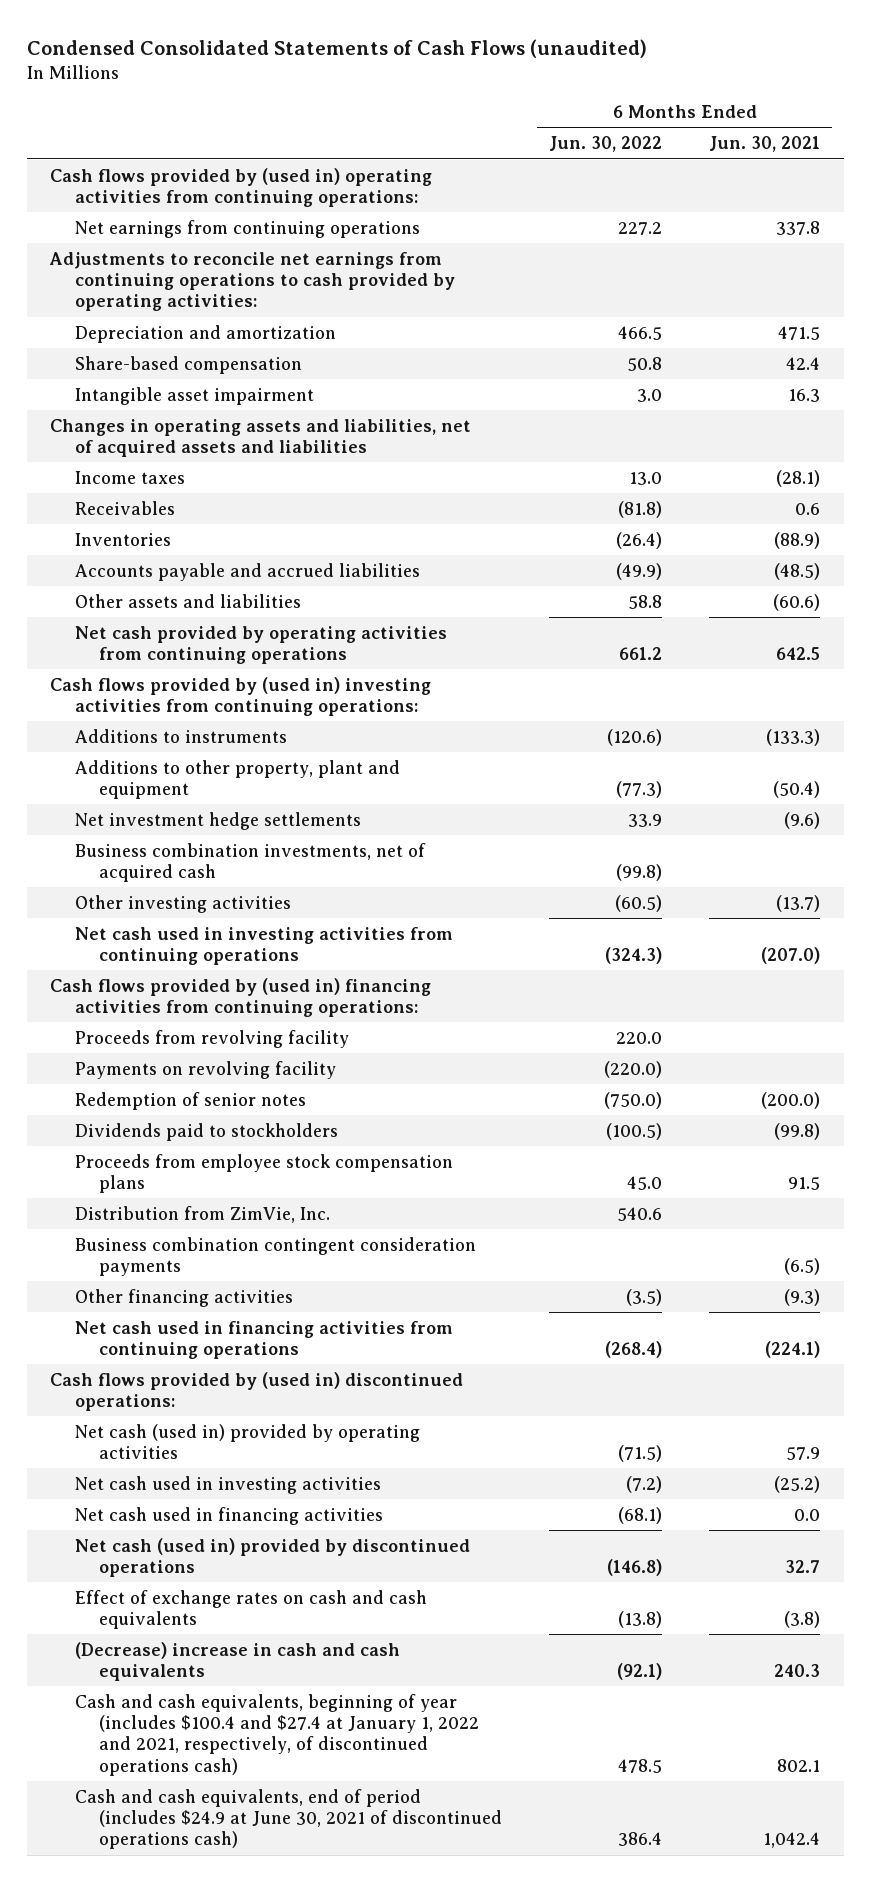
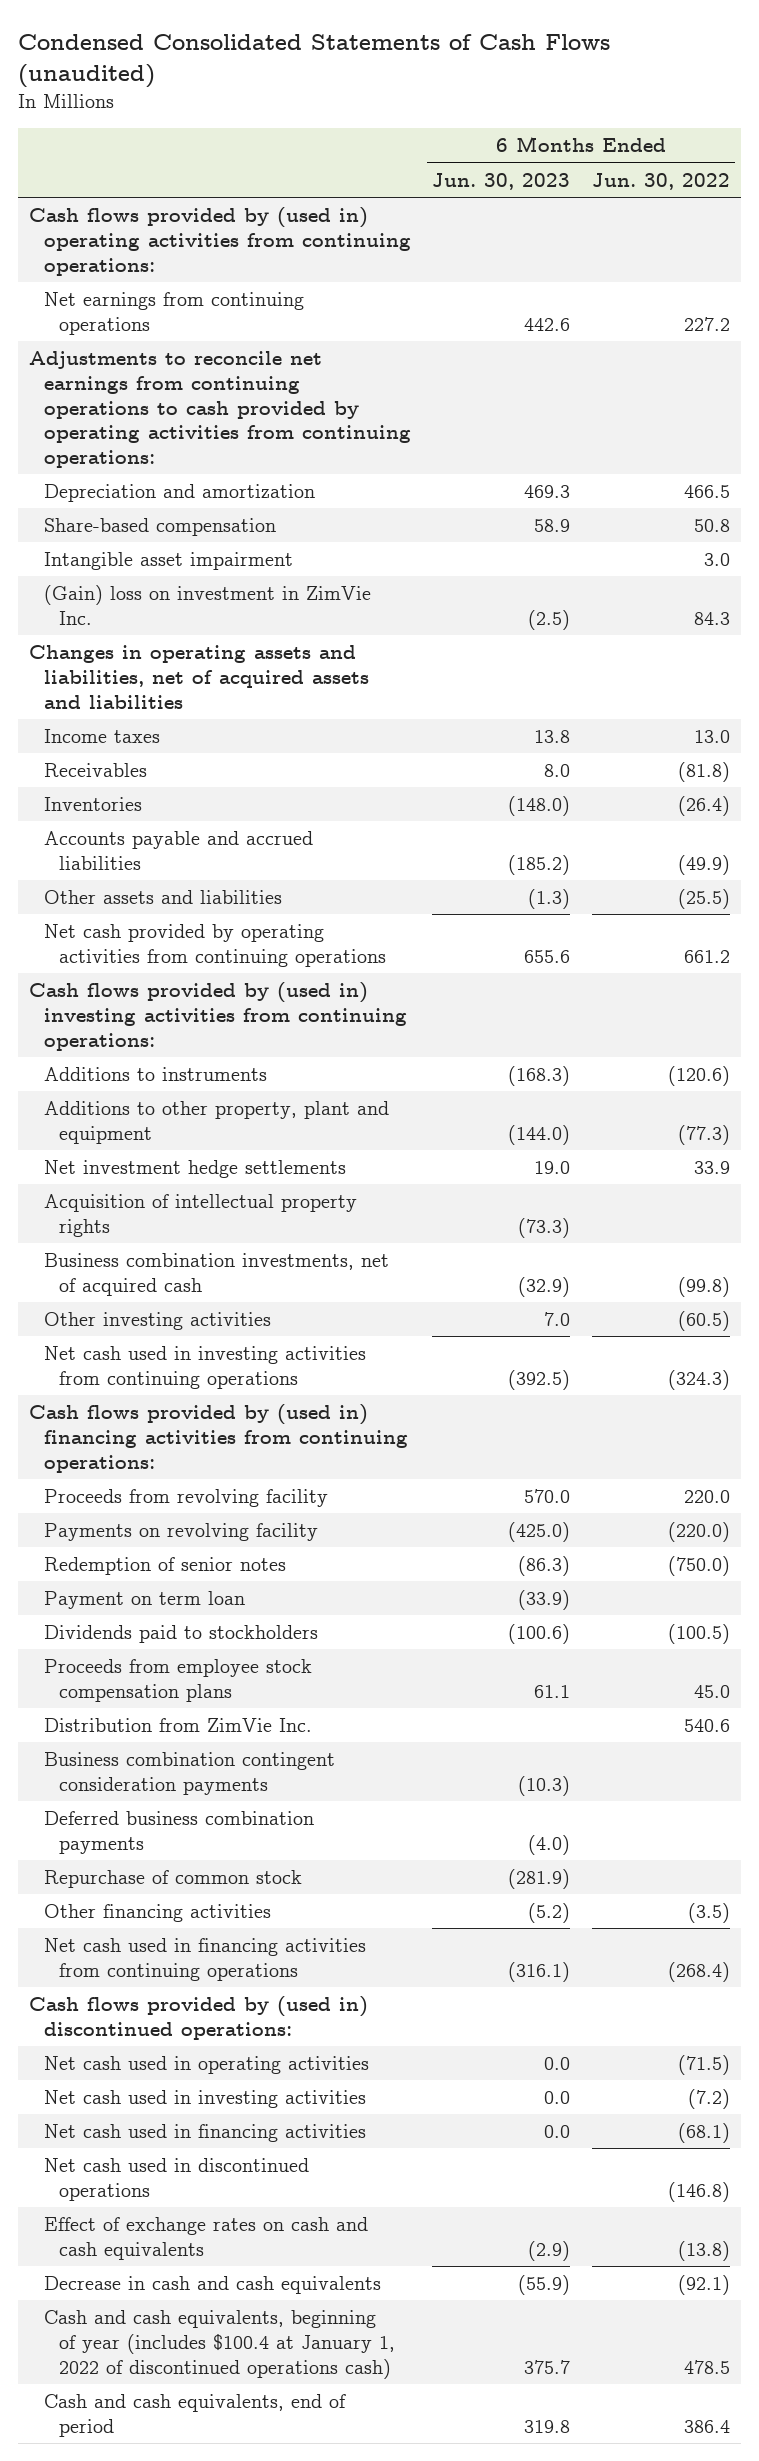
- | 6 Months Ended Jun. 30, 2022 | 6 Months Ended Jun. 30, 2021
+ | 6 Months Ended Jun. 30, 2023 | 6 Months Ended Jun. 30, 2022
- Adjustments to reconcile net earnings from continuing operations to cash provided by operating activities:
+ Adjustments to reconcile net earnings from continuing operations to cash provided by operating activities from continuing operations:
+ (Gain) loss on investment in ZimVie Inc. | (2.5) | 84.3
- Other assets and liabilities | 58.8 | (60.6)
+ Other assets and liabilities | (1.3) | (25.5)
+ Acquisition of intellectual property rights | (73.3) |
+ Payment on term loan | (33.9) |
- Distribution from ZimVie, Inc. | 540.6 |
+ Distribution from ZimVie Inc. | | 540.6
+ Deferred business combination payments | (4.0) |
+ Repurchase of common stock | (281.9) |
- Net cash (used in) provided by operating activities | (71.5) | 57.9
+ Net cash used in operating activities | 0.0 | (71.5)
- Net cash (used in) provided by discontinued operations | (146.8) | 32.7
+ Net cash used in discontinued operations | | (146.8)
- (Decrease) increase in cash and cash equivalents | (92.1) | 240.3
- Cash and cash equivalents, beginning of year (includes $100.4 and $27.4 at January 1, 2022 and 2021, respectively, of discontinued operations cash) | 478.5 | 802.1
- Cash and cash equivalents, end of period (includes $24.9 at June 30, 2021 of discontinued operations cash) | 386.4 | 1,042.4
+ Decrease in cash and cash equivalents | (55.9) | (92.1)
+ Cash and cash equivalents, beginning of year (includes $100.4 at January 1, 2022 of discontinued operations cash) | 375.7 | 478.5
+ Cash and cash equivalents, end of period | 319.8 | 386.4

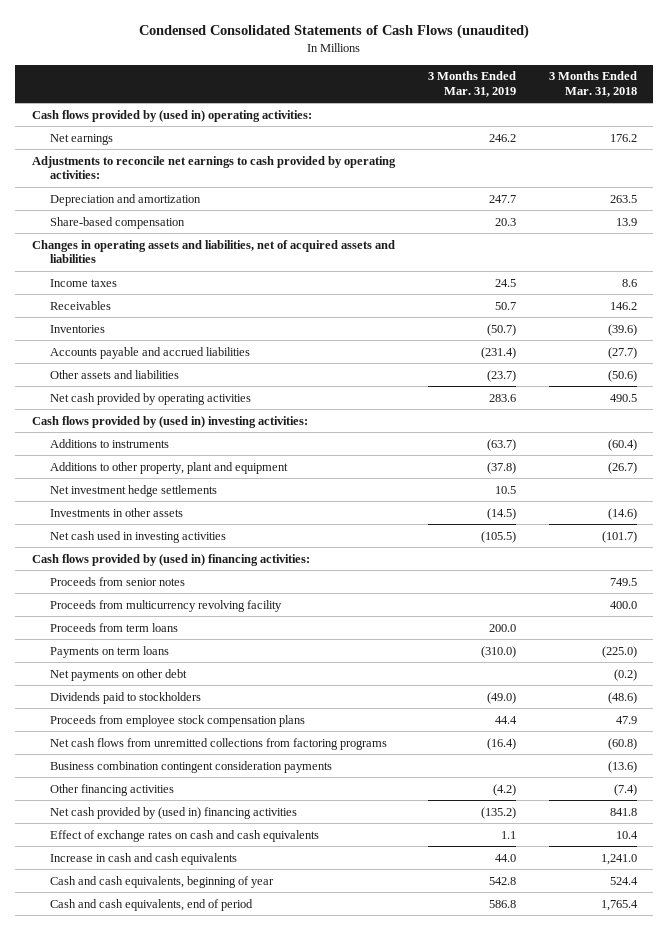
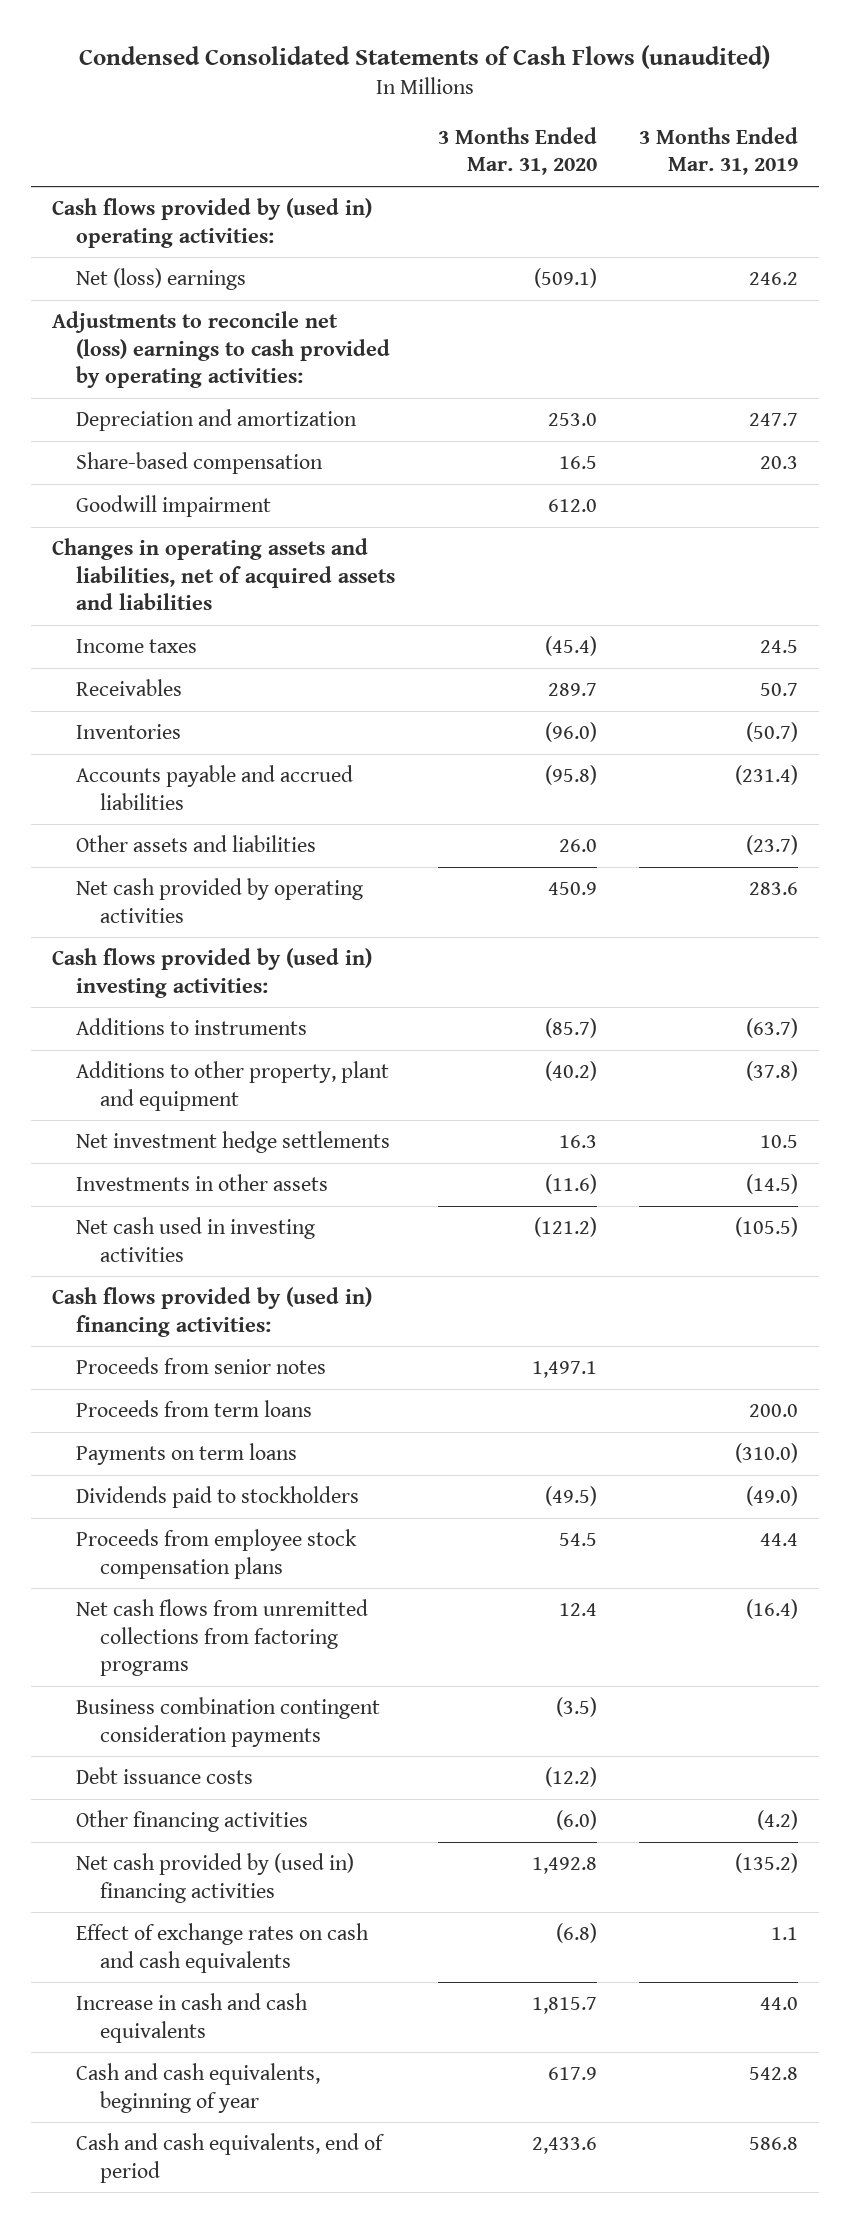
- | 3 Months Ended Mar. 31, 2019 | 3 Months Ended Mar. 31, 2018
+ | 3 Months Ended Mar. 31, 2020 | 3 Months Ended Mar. 31, 2019
- Net earnings | 246.2 | 176.2
- Adjustments to reconcile net earnings to cash provided by operating activities:
+ Net (loss) earnings | (509.1) | 246.2
+ Adjustments to reconcile net (loss) earnings to cash provided by operating activities:
+ Goodwill impairment | 612.0 |
- Proceeds from multicurrency revolving facility | | 400.0
- Net payments on other debt | | (0.2)
+ Debt issuance costs | (12.2) |

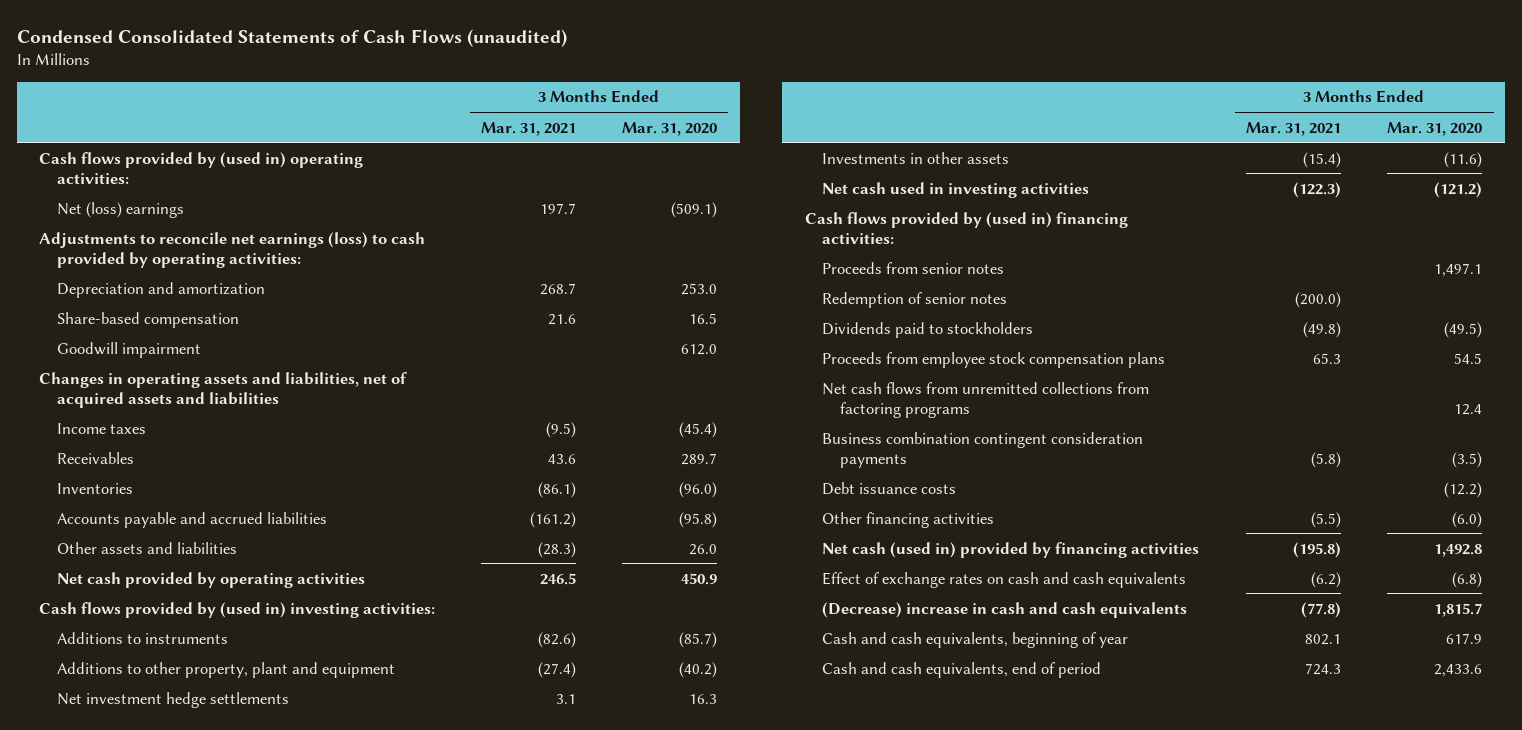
- | 3 Months Ended Mar. 31, 2020 | 3 Months Ended Mar. 31, 2019
+ | 3 Months Ended Mar. 31, 2021 | 3 Months Ended Mar. 31, 2020
- Adjustments to reconcile net (loss) earnings to cash provided by operating activities:
+ Adjustments to reconcile net earnings (loss) to cash provided by operating activities:
- Proceeds from term loans | | 200.0
- Payments on term loans | | (310.0)
+ Redemption of senior notes | (200.0) |
- Net cash provided by (used in) financing activities | 1,492.8 | (135.2)
+ Net cash (used in) provided by financing activities | (195.8) | 1,492.8
- Increase in cash and cash equivalents | 1,815.7 | 44.0
+ (Decrease) increase in cash and cash equivalents | (77.8) | 1,815.7

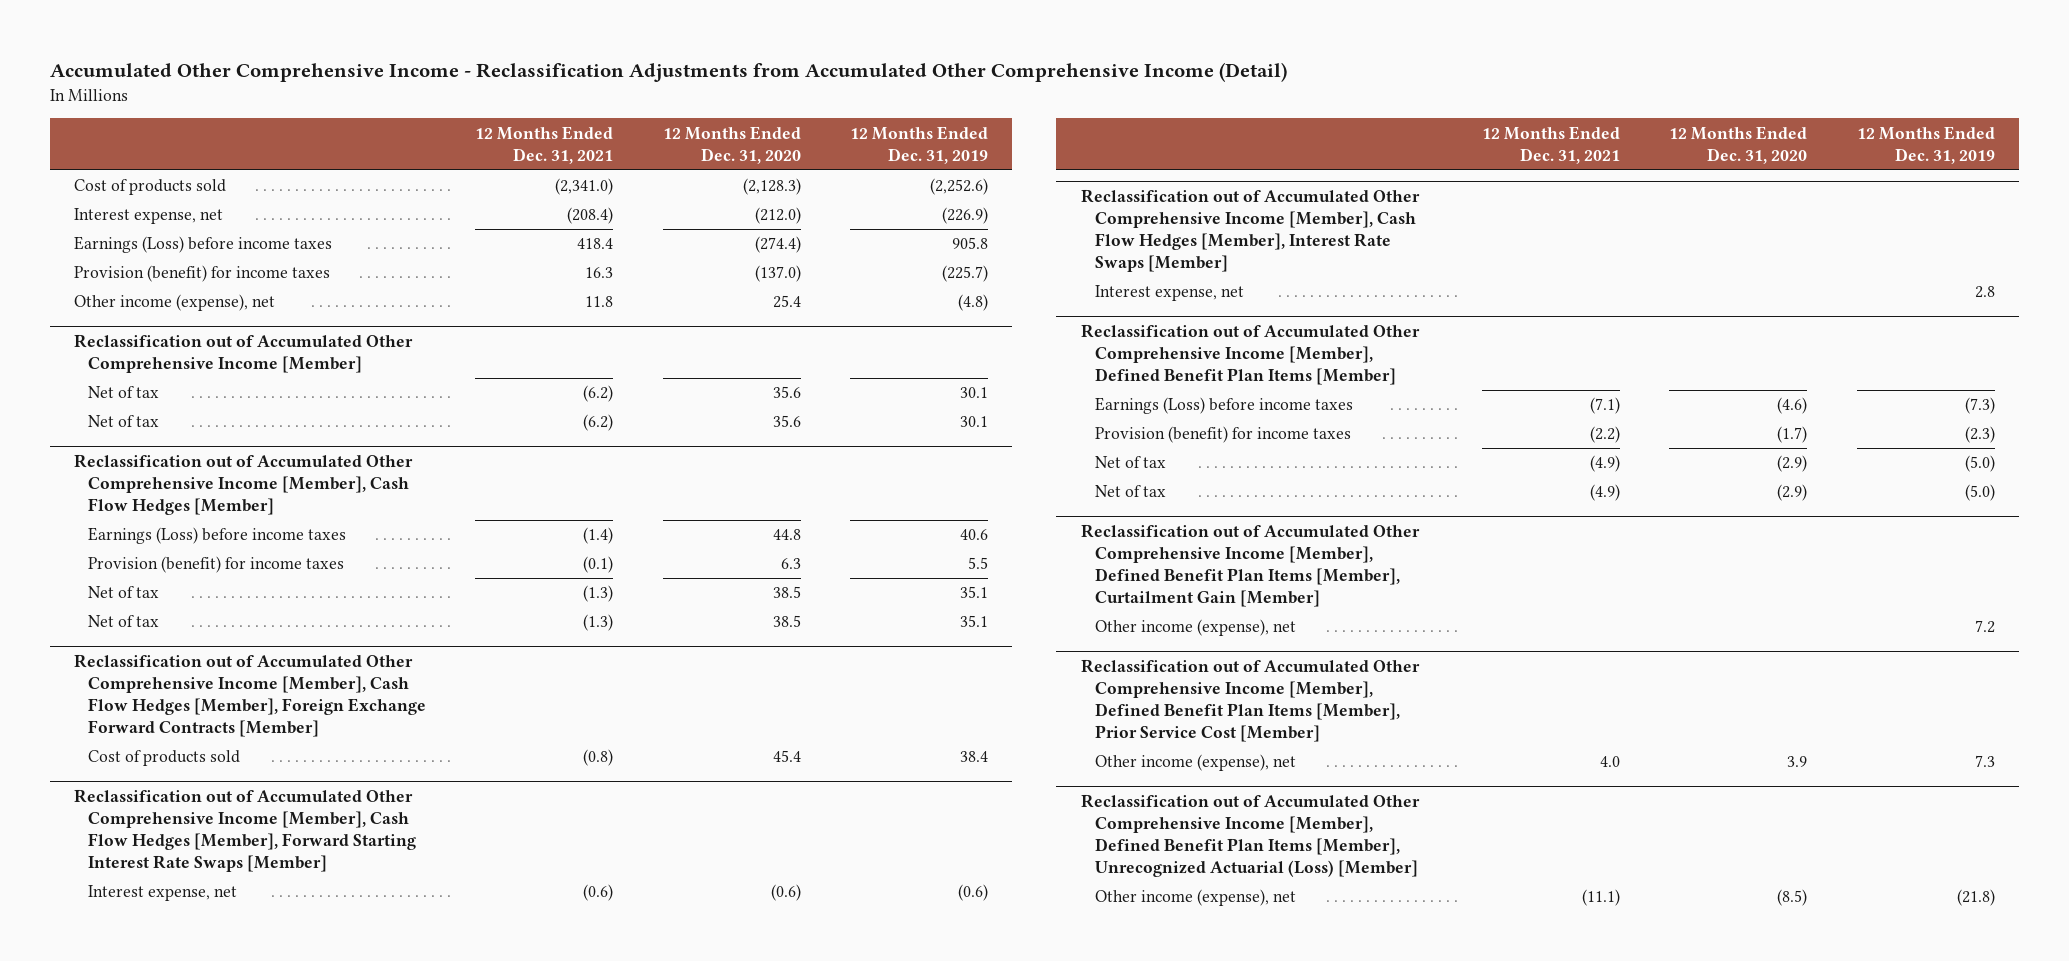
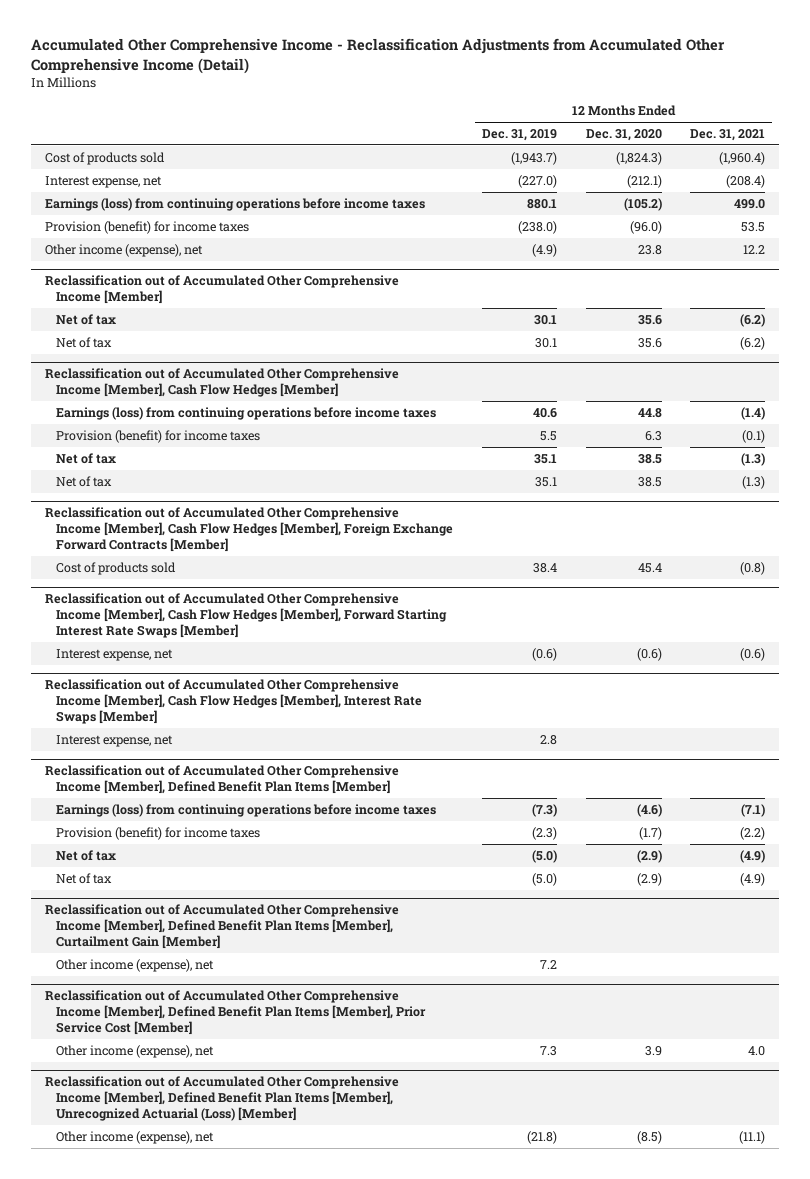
- | 12 Months Ended Dec. 31, 2021 | 12 Months Ended Dec. 31, 2020 | 12 Months Ended Dec. 31, 2019
+ | 12 Months Ended Dec. 31, 2019 | 12 Months Ended Dec. 31, 2020 | 12 Months Ended Dec. 31, 2021
- Cost of products sold | (2,341.0) | (2,128.3) | (2,252.6)
- Interest expense, net | (208.4) | (212.0) | (226.9)
- Earnings (Loss) before income taxes | 418.4 | (274.4) | 905.8
- Provision (benefit) for income taxes | 16.3 | (137.0) | (225.7)
- Other income (expense), net | 11.8 | 25.4 | (4.8)
+ Cost of products sold | (1,943.7) | (1,824.3) | (1,960.4)
+ Interest expense, net | (227.0) | (212.1) | (208.4)
+ Earnings (loss) from continuing operations before income taxes | 880.1 | (105.2) | 499.0
+ Provision (benefit) for income taxes | (238.0) | (96.0) | 53.5
+ Other income (expense), net | (4.9) | 23.8 | 12.2
@ Reclassification out of Accumulated Other Comprehensive Income [Member], Cash Flow Hedges [Member]
- Earnings (Loss) before income taxes | (1.4) | 44.8 | 40.6
+ Earnings (loss) from continuing operations before income taxes | 40.6 | 44.8 | (1.4)
@ Reclassification out of Accumulated Other Comprehensive Income [Member], Defined Benefit Plan Items [Member]
- Earnings (Loss) before income taxes | (7.1) | (4.6) | (7.3)
+ Earnings (loss) from continuing operations before income taxes | (7.3) | (4.6) | (7.1)

